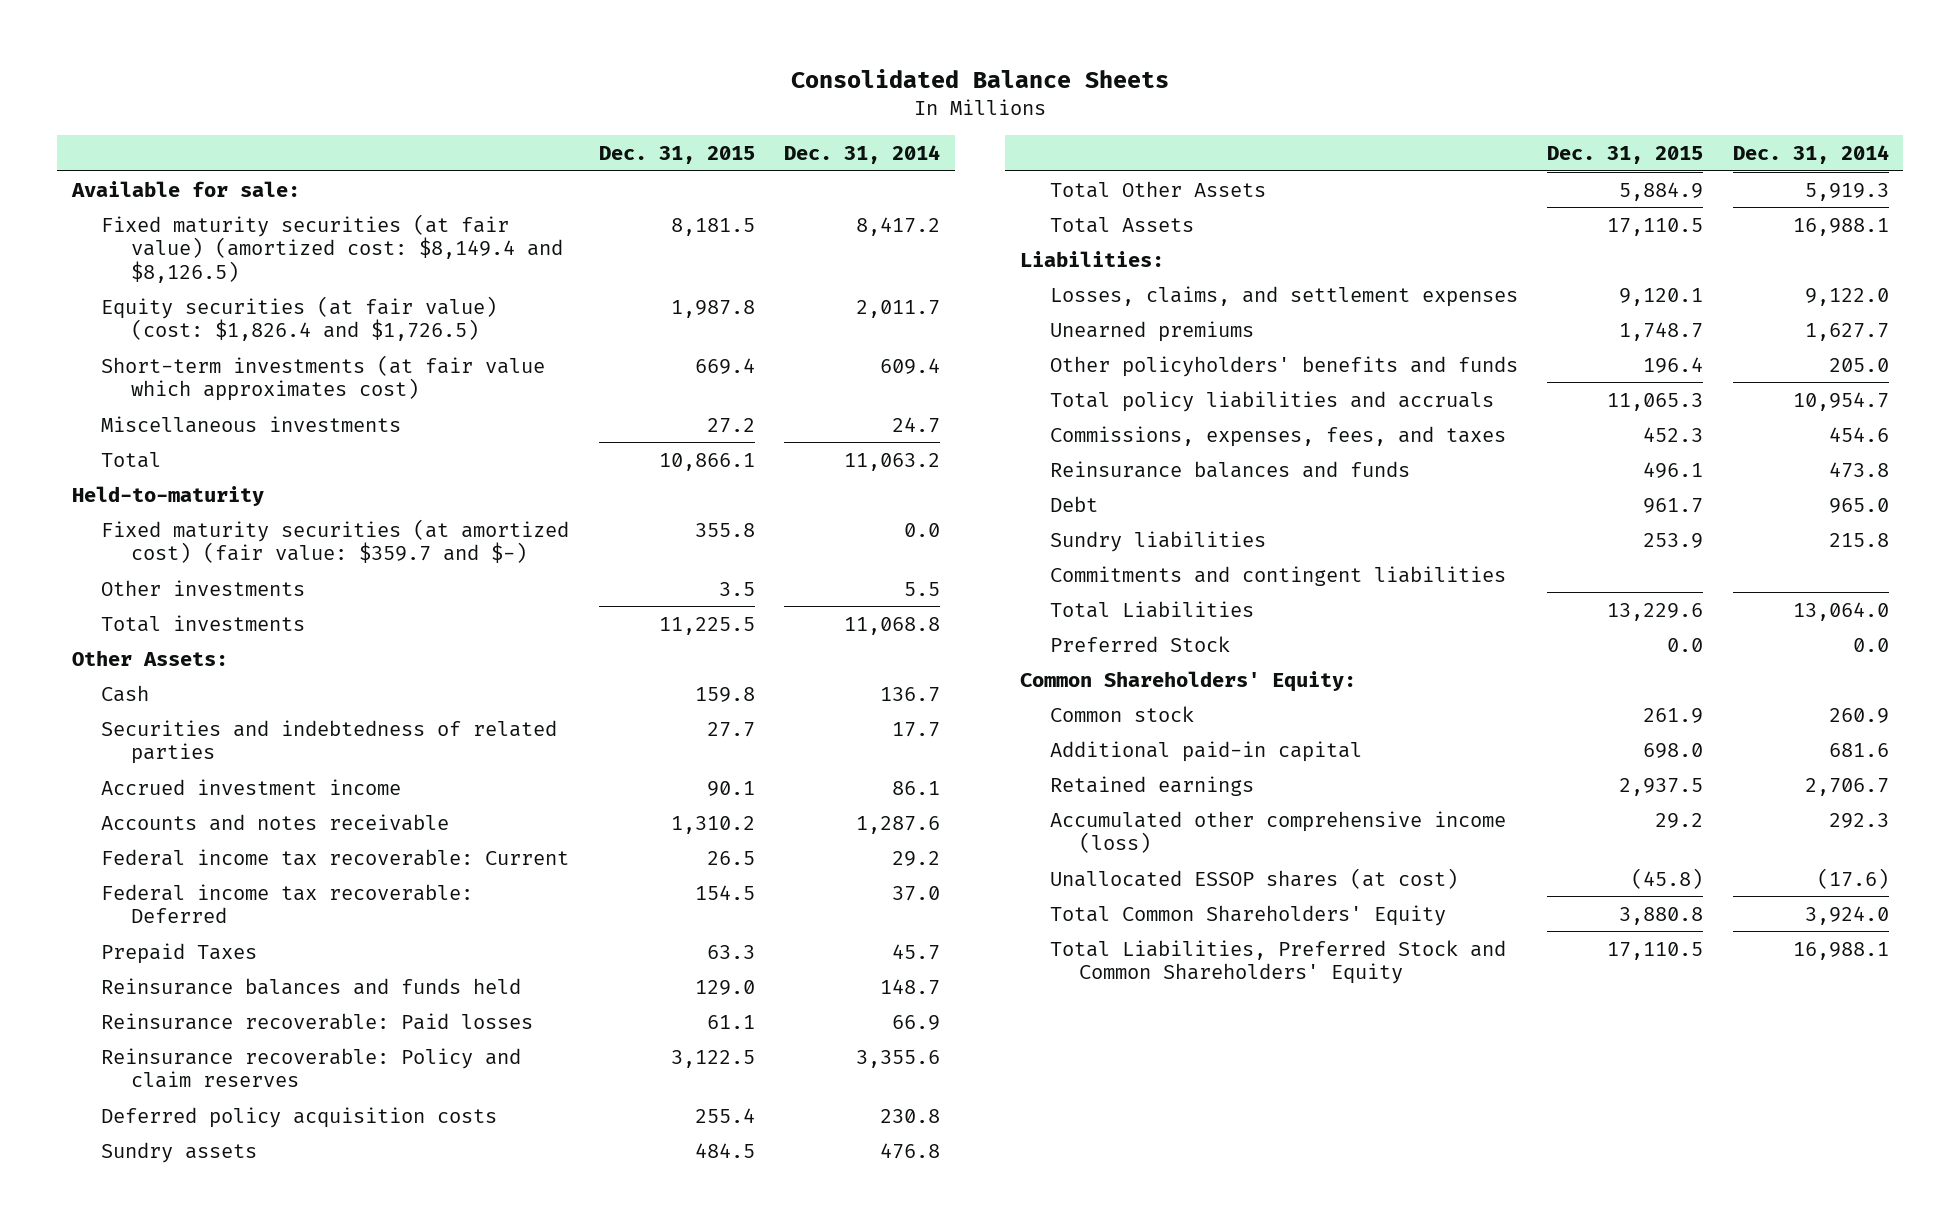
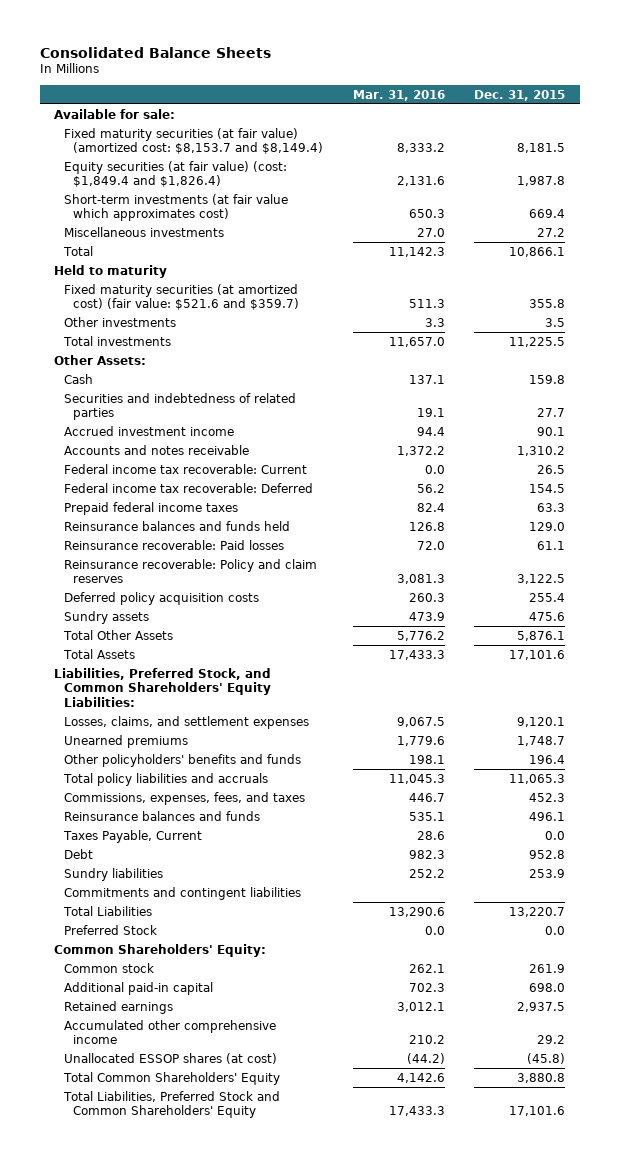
- | Dec. 31, 2015 | Dec. 31, 2014
+ | Mar. 31, 2016 | Dec. 31, 2015
- Fixed maturity securities (at fair value) (amortized cost: $8,149.4 and $8,126.5) | 8,181.5 | 8,417.2
- Equity securities (at fair value) (cost: $1,826.4 and $1,726.5) | 1,987.8 | 2,011.7
+ Fixed maturity securities (at fair value) (amortized cost: $8,153.7 and $8,149.4) | 8,333.2 | 8,181.5
+ Equity securities (at fair value) (cost: $1,849.4 and $1,826.4) | 2,131.6 | 1,987.8
- Held-to-maturity
- Fixed maturity securities (at amortized cost) (fair value: $359.7 and $-) | 355.8 | 0.0
+ Held to maturity
+ Fixed maturity securities (at amortized cost) (fair value: $521.6 and $359.7) | 511.3 | 355.8
- Prepaid Taxes | 63.3 | 45.7
+ Prepaid federal income taxes | 82.4 | 63.3
- Sundry assets | 484.5 | 476.8
- Total Other Assets | 5,884.9 | 5,919.3
- Total Assets | 17,110.5 | 16,988.1
- Liabilities:
+ Sundry assets | 473.9 | 475.6
+ Total Other Assets | 5,776.2 | 5,876.1
+ Total Assets | 17,433.3 | 17,101.6
+ Liabilities, Preferred Stock, and Common Shareholders' Equity Liabilities:
- Debt | 961.7 | 965.0
+ Taxes Payable, Current | 28.6 | 0.0
+ Debt | 982.3 | 952.8
- Total Liabilities | 13,229.6 | 13,064.0
+ Total Liabilities | 13,290.6 | 13,220.7
- Accumulated other comprehensive income (loss) | 29.2 | 292.3
+ Accumulated other comprehensive income | 210.2 | 29.2
- Total Liabilities, Preferred Stock and Common Shareholders' Equity | 17,110.5 | 16,988.1
+ Total Liabilities, Preferred Stock and Common Shareholders' Equity | 17,433.3 | 17,101.6

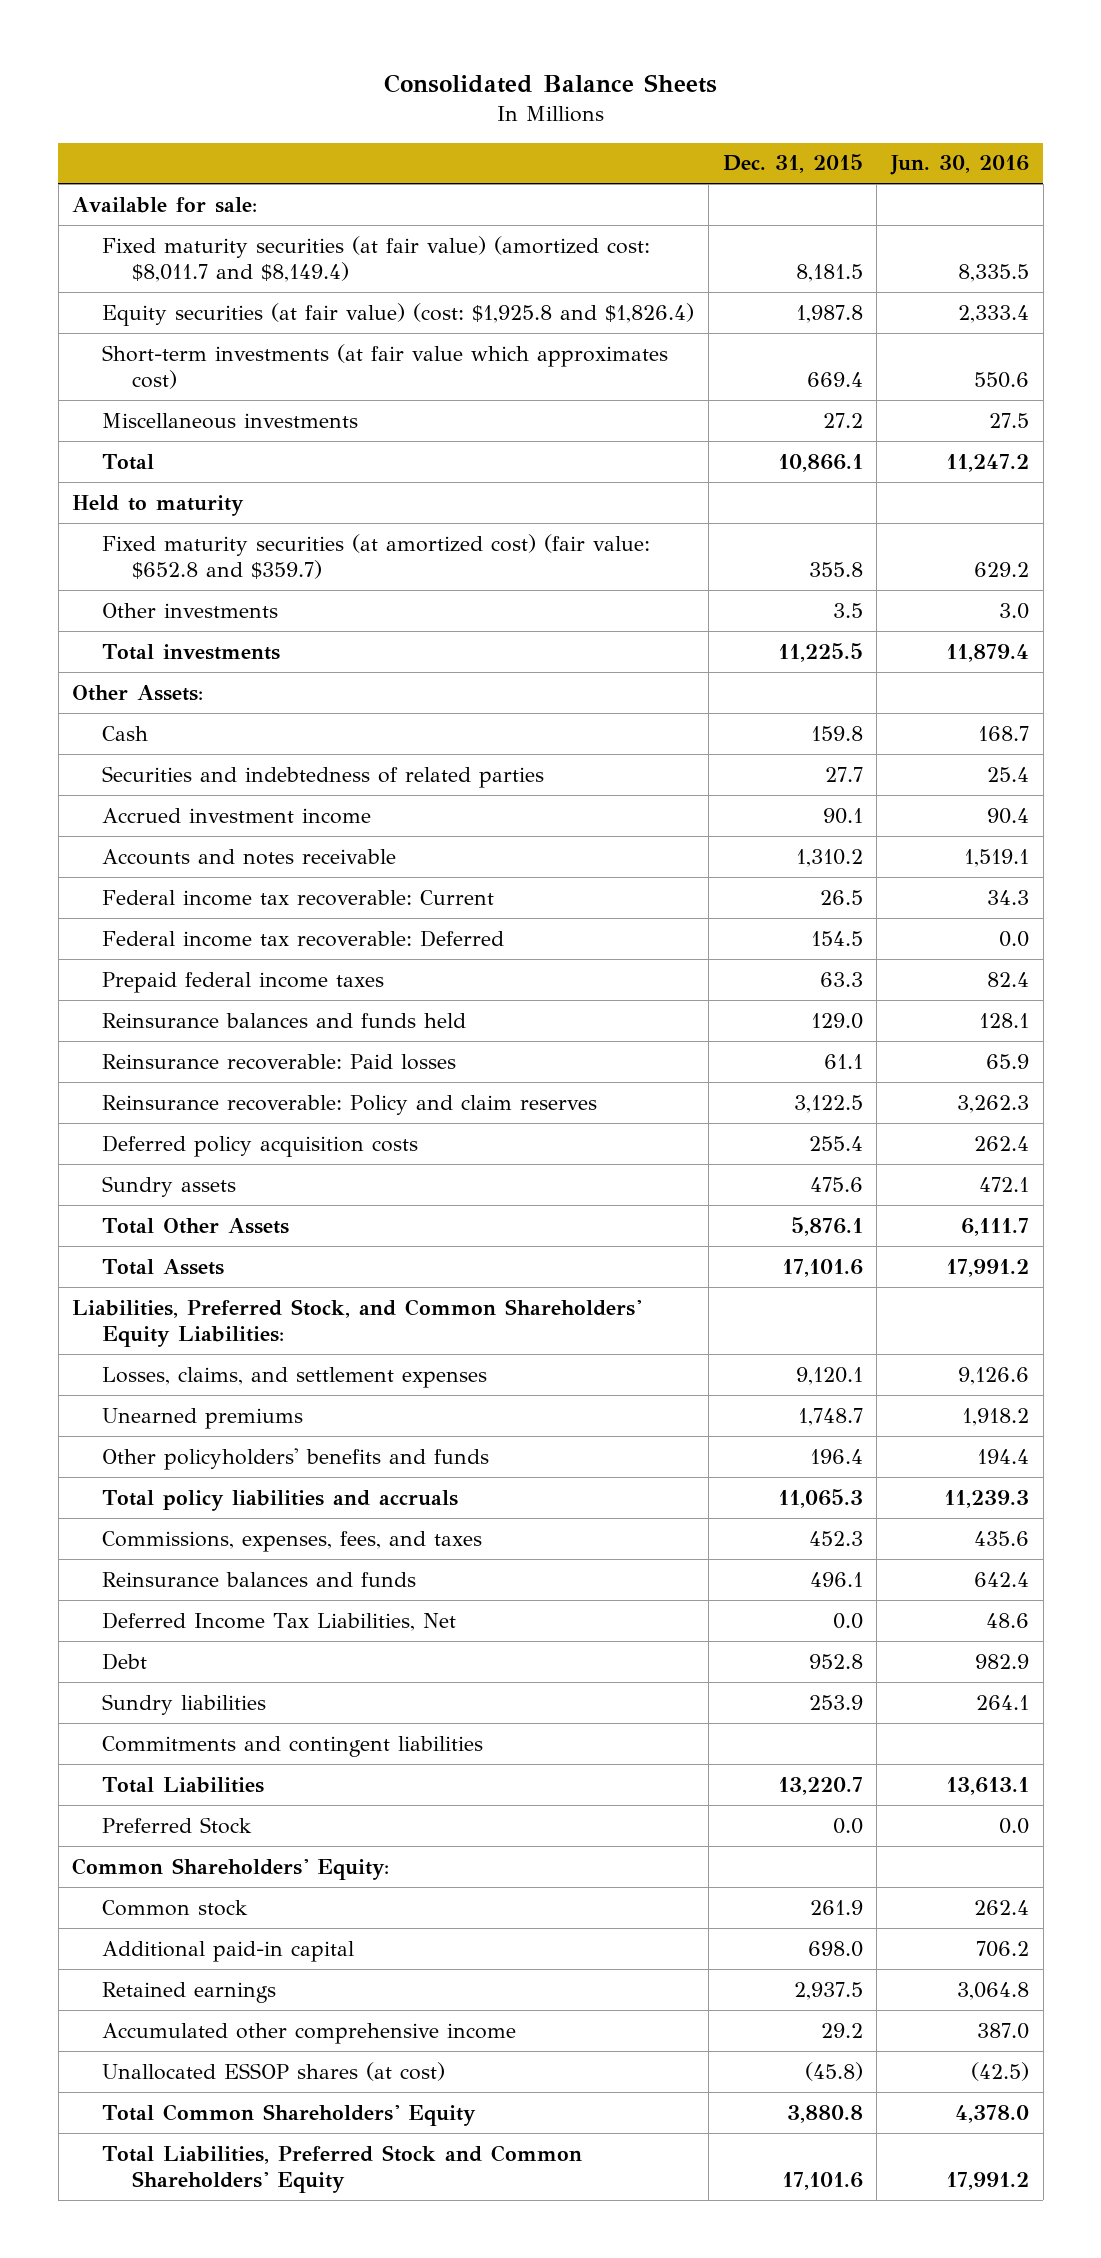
- | Mar. 31, 2016 | Dec. 31, 2015
+ | Dec. 31, 2015 | Jun. 30, 2016
- Fixed maturity securities (at fair value) (amortized cost: $8,153.7 and $8,149.4) | 8,333.2 | 8,181.5
- Equity securities (at fair value) (cost: $1,849.4 and $1,826.4) | 2,131.6 | 1,987.8
+ Fixed maturity securities (at fair value) (amortized cost: $8,011.7 and $8,149.4) | 8,181.5 | 8,335.5
+ Equity securities (at fair value) (cost: $1,925.8 and $1,826.4) | 1,987.8 | 2,333.4
- Fixed maturity securities (at amortized cost) (fair value: $521.6 and $359.7) | 511.3 | 355.8
+ Fixed maturity securities (at amortized cost) (fair value: $652.8 and $359.7) | 355.8 | 629.2
- Taxes Payable, Current | 28.6 | 0.0
+ Deferred Income Tax Liabilities, Net | 0.0 | 48.6

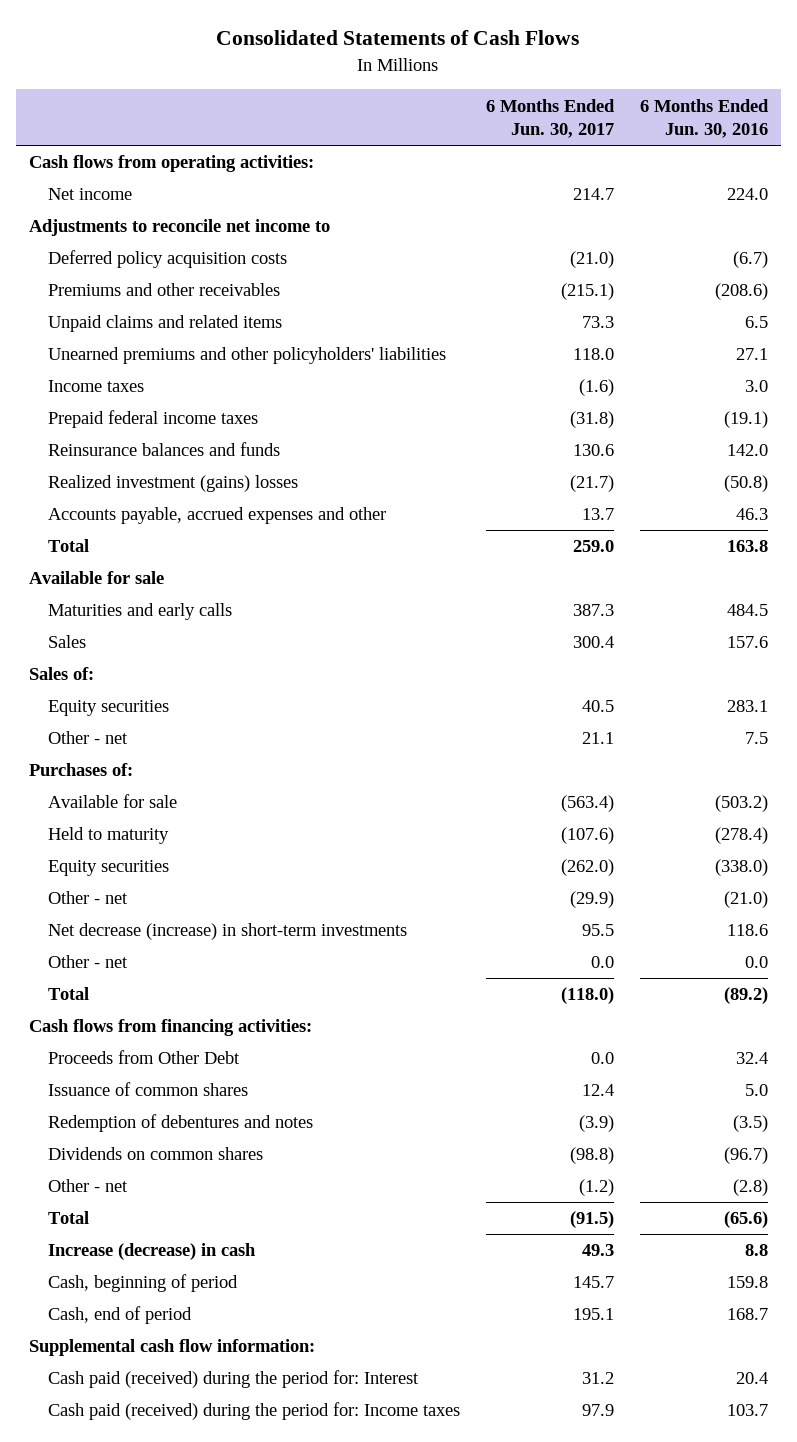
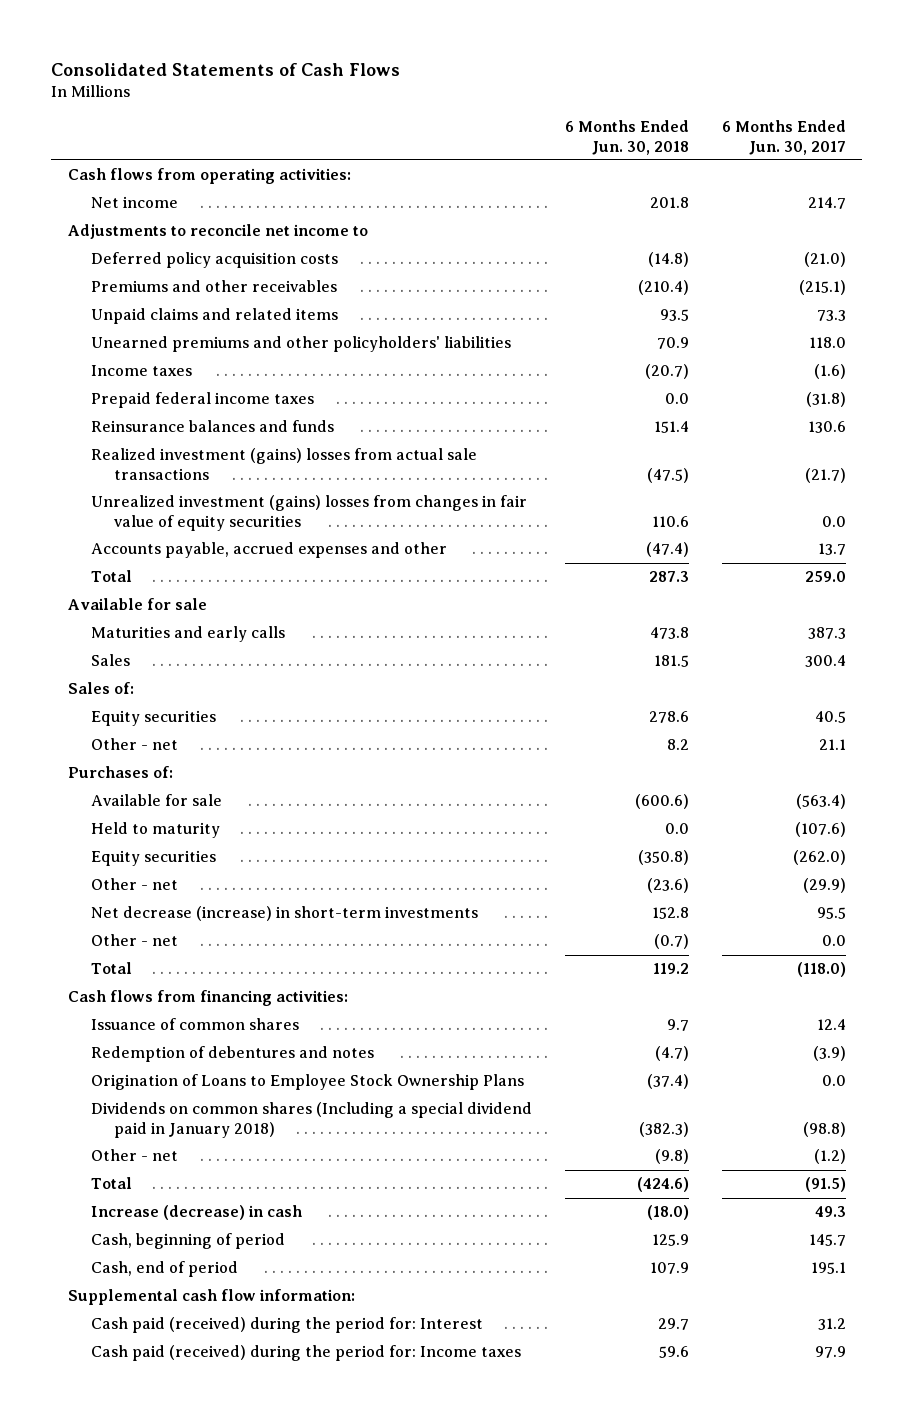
- | 6 Months Ended Jun. 30, 2017 | 6 Months Ended Jun. 30, 2016
+ | 6 Months Ended Jun. 30, 2018 | 6 Months Ended Jun. 30, 2017
- Realized investment (gains) losses | (21.7) | (50.8)
+ Realized investment (gains) losses from actual sale transactions | (47.5) | (21.7)
+ Unrealized investment (gains) losses from changes in fair value of equity securities | 110.6 | 0.0
- Proceeds from Other Debt | 0.0 | 32.4
- Dividends on common shares | (98.8) | (96.7)
+ Origination of Loans to Employee Stock Ownership Plans | (37.4) | 0.0
+ Dividends on common shares (Including a special dividend paid in January 2018) | (382.3) | (98.8)

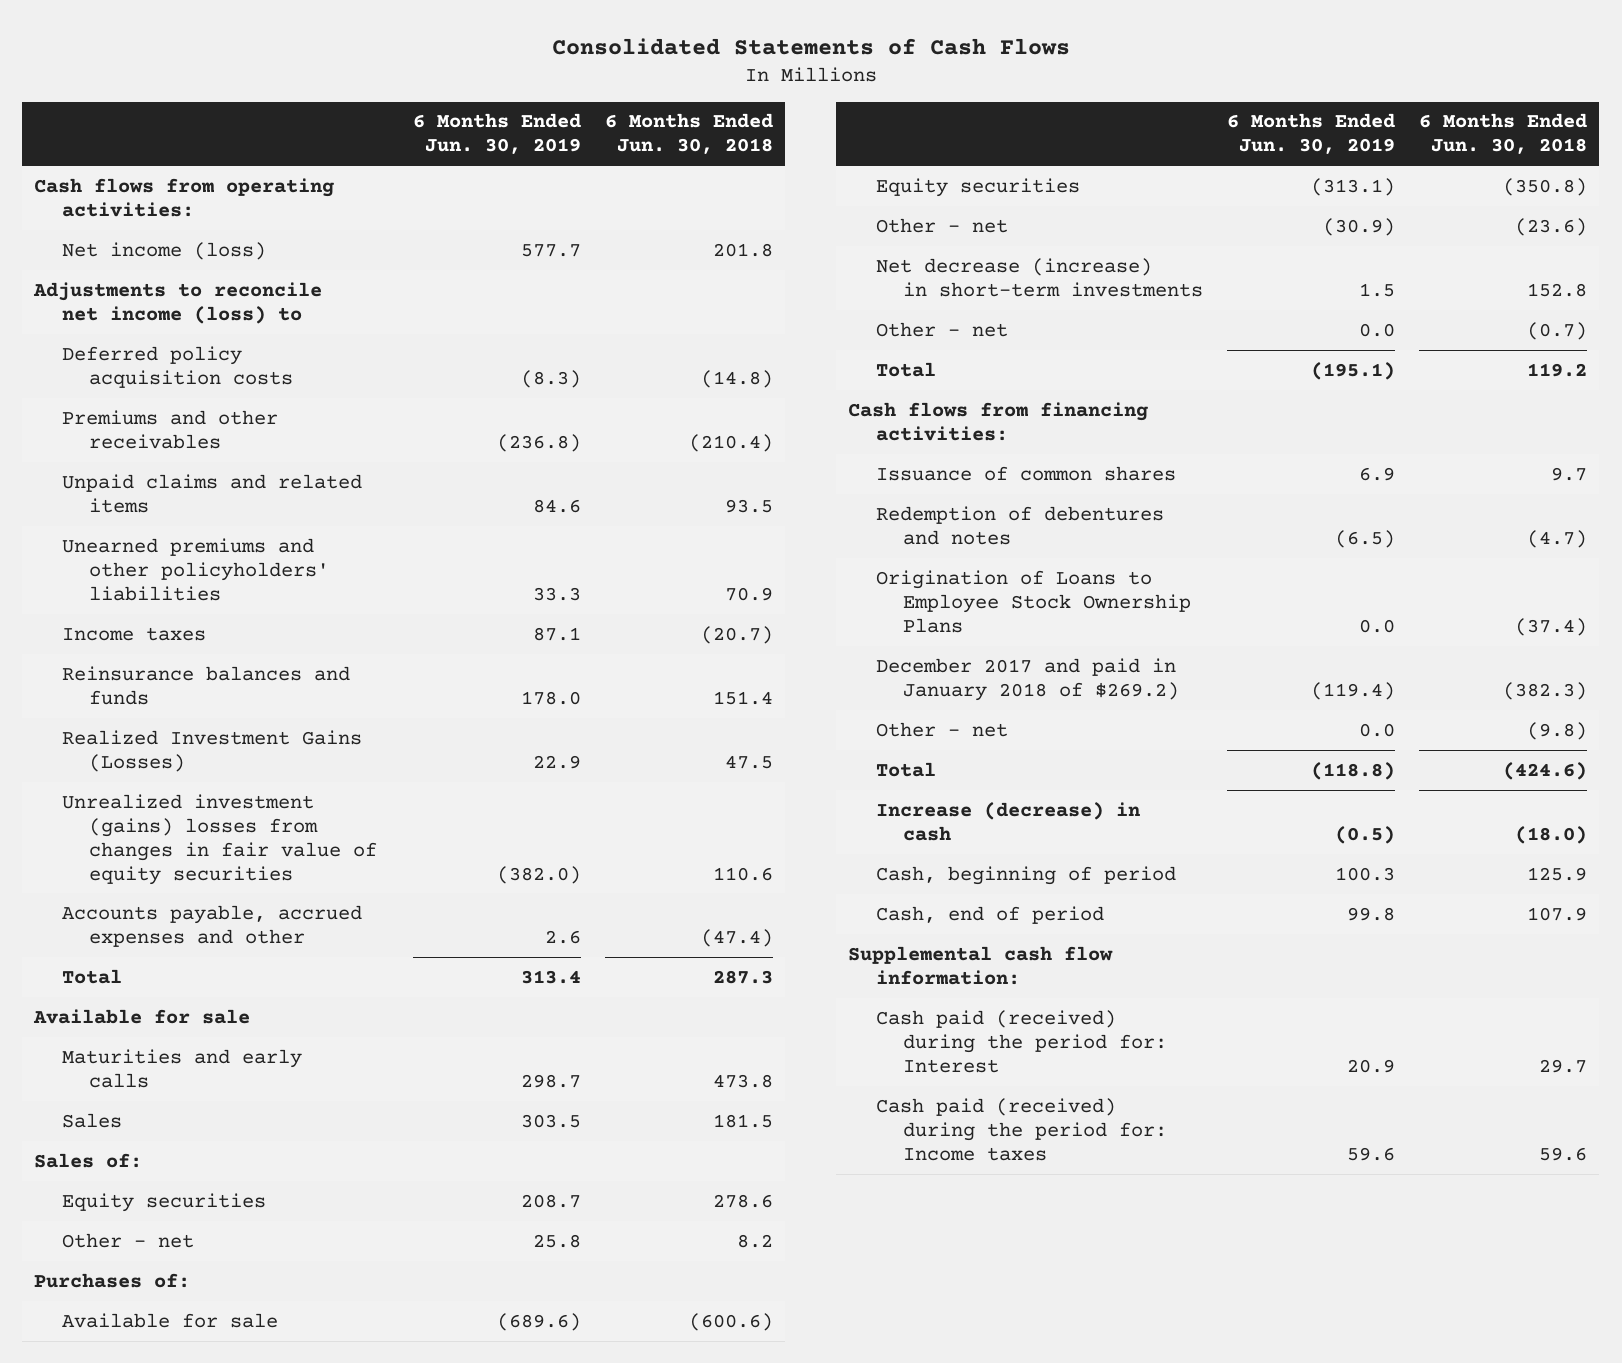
- | 6 Months Ended Jun. 30, 2018 | 6 Months Ended Jun. 30, 2017
+ | 6 Months Ended Jun. 30, 2019 | 6 Months Ended Jun. 30, 2018
- Net income | 201.8 | 214.7
- Adjustments to reconcile net income to
+ Net income (loss) | 577.7 | 201.8
+ Adjustments to reconcile net income (loss) to
- Prepaid federal income taxes | 0.0 | (31.8)
- Realized investment (gains) losses from actual sale transactions | (47.5) | (21.7)
+ Realized Investment Gains (Losses) | 22.9 | 47.5
- Held to maturity | 0.0 | (107.6)
- Dividends on common shares (Including a special dividend paid in January 2018) | (382.3) | (98.8)
+ December 2017 and paid in January 2018 of $269.2) | (119.4) | (382.3)

